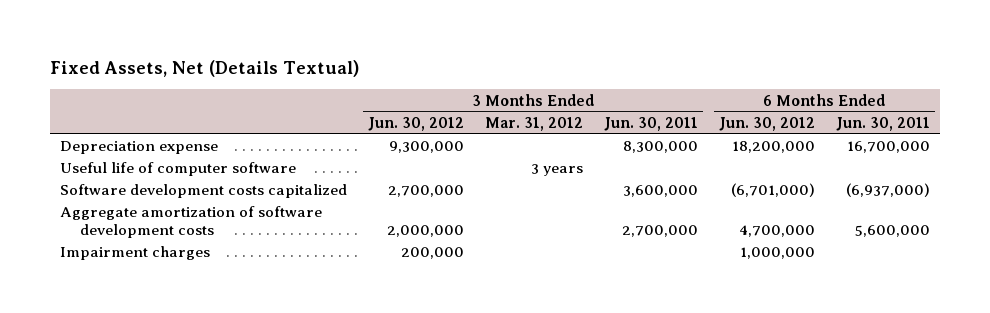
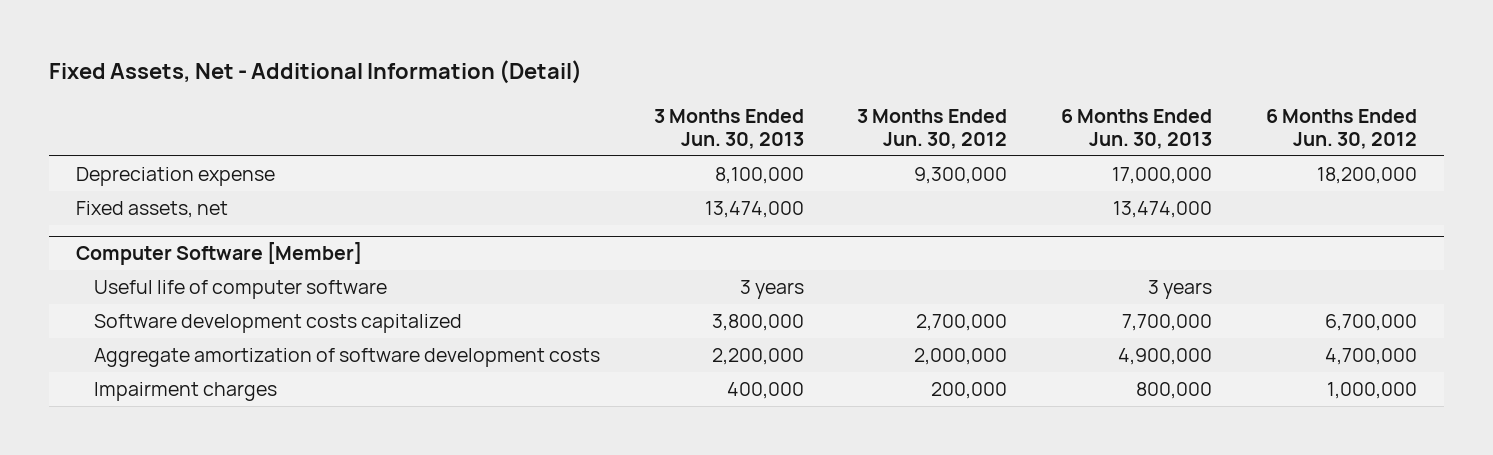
- Fixed Assets, Net (Details Textual)
+ Fixed Assets, Net - Additional Information (Detail)
- | 3 Months Ended Jun. 30, 2012 | 3 Months Ended Mar. 31, 2012 | 3 Months Ended Jun. 30, 2011 | 6 Months Ended Jun. 30, 2012 | 6 Months Ended Jun. 30, 2011
+ | 3 Months Ended Jun. 30, 2013 | 3 Months Ended Jun. 30, 2012 | 6 Months Ended Jun. 30, 2013 | 6 Months Ended Jun. 30, 2012
+ Fixed assets, net | 13,474,000 | | 13,474,000 |
+ Computer Software [Member]
- Software development costs capitalized | 2,700,000 | | 3,600,000 | (6,701,000) | (6,937,000)
+ Software development costs capitalized | 3,800,000 | 2,700,000 | 7,700,000 | 6,700,000

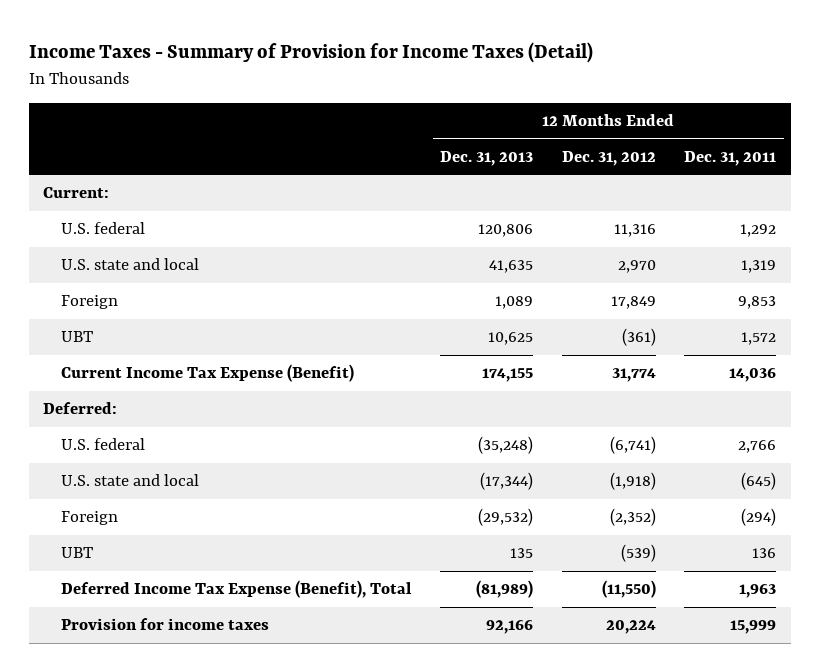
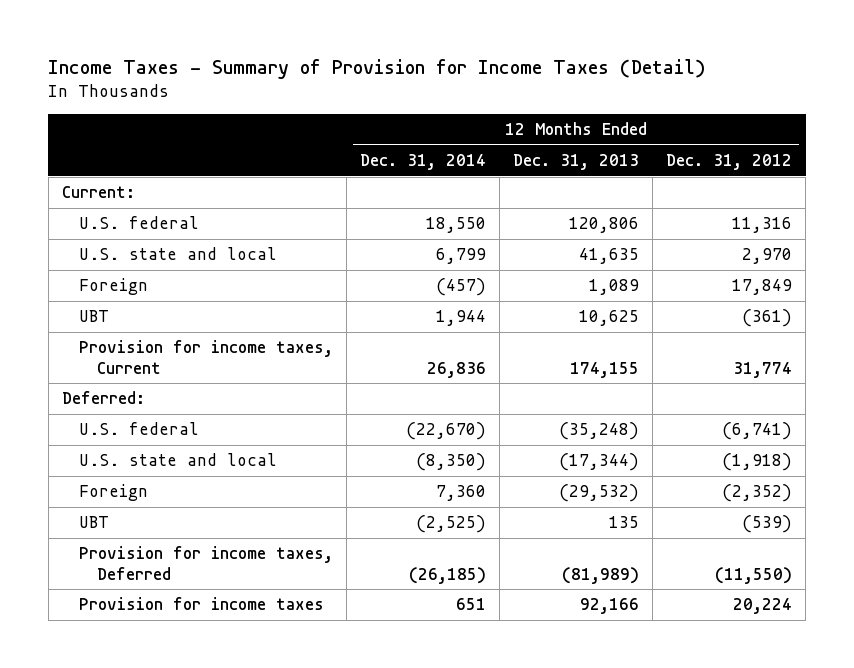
- | 12 Months Ended Dec. 31, 2013 | 12 Months Ended Dec. 31, 2012 | 12 Months Ended Dec. 31, 2011
+ | 12 Months Ended Dec. 31, 2014 | 12 Months Ended Dec. 31, 2013 | 12 Months Ended Dec. 31, 2012
- Current Income Tax Expense (Benefit) | 174,155 | 31,774 | 14,036
+ Provision for income taxes, Current | 26,836 | 174,155 | 31,774
- Deferred Income Tax Expense (Benefit), Total | (81,989) | (11,550) | 1,963
+ Provision for income taxes, Deferred | (26,185) | (81,989) | (11,550)

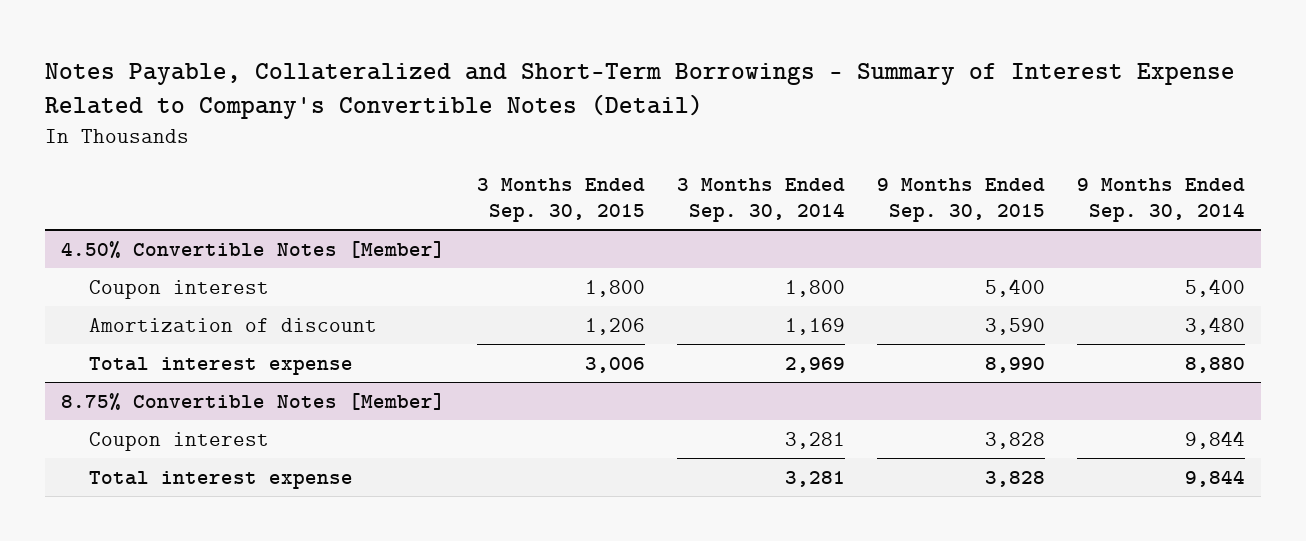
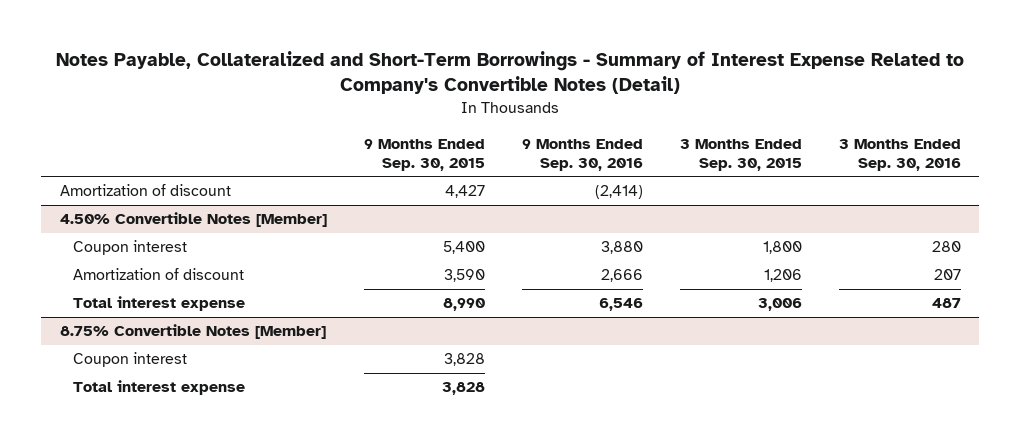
- | 3 Months Ended Sep. 30, 2015 | 3 Months Ended Sep. 30, 2014 | 9 Months Ended Sep. 30, 2015 | 9 Months Ended Sep. 30, 2014
+ | 9 Months Ended Sep. 30, 2015 | 9 Months Ended Sep. 30, 2016 | 3 Months Ended Sep. 30, 2015 | 3 Months Ended Sep. 30, 2016
+ Amortization of discount | 4,427 | (2,414) | |

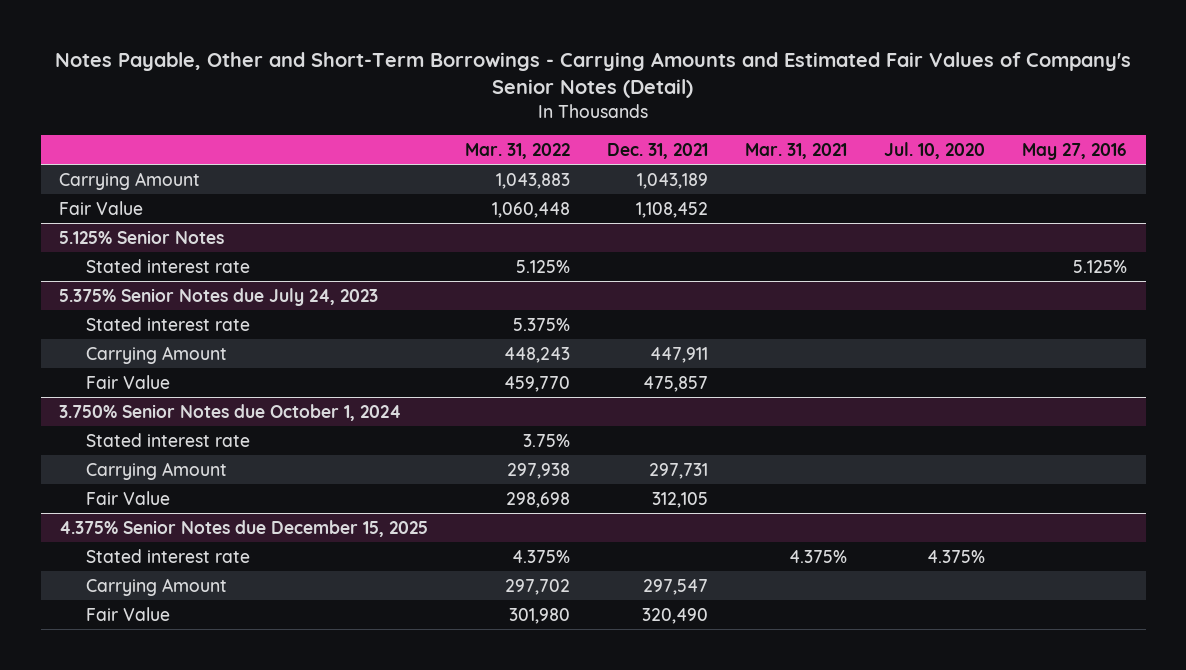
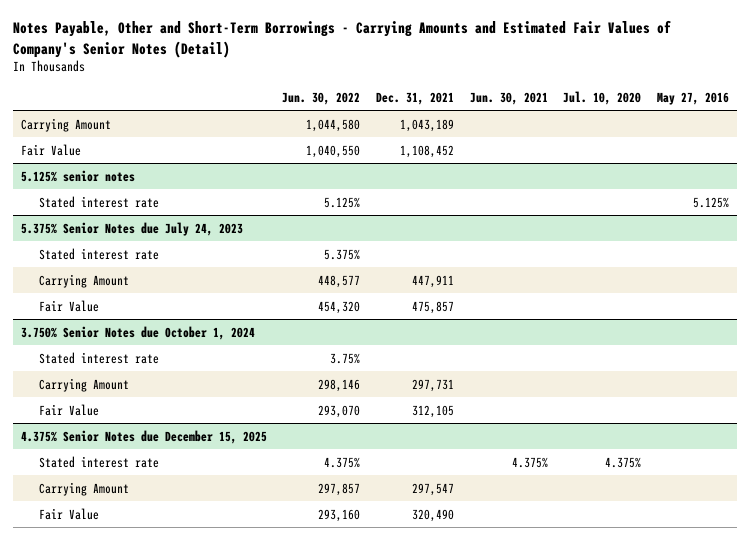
- | Mar. 31, 2022 | Dec. 31, 2021 | Mar. 31, 2021 | Jul. 10, 2020 | May 27, 2016
+ | Jun. 30, 2022 | Dec. 31, 2021 | Jun. 30, 2021 | Jul. 10, 2020 | May 27, 2016
- 5.125% Senior Notes
+ 5.125% senior notes

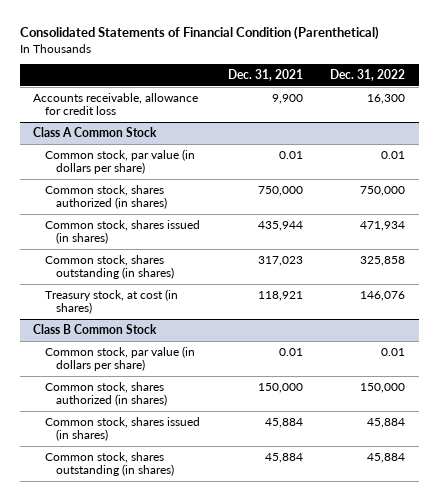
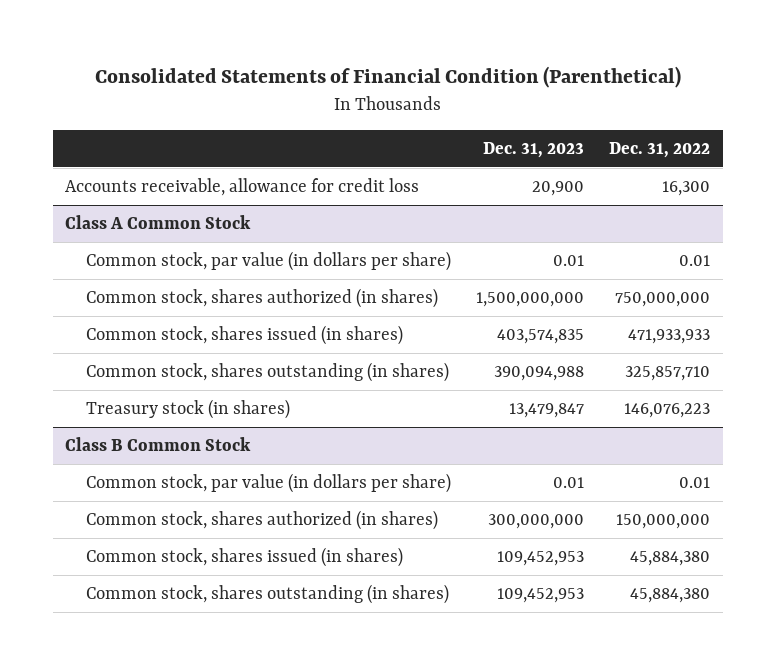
- | Dec. 31, 2021 | Dec. 31, 2022
+ | Dec. 31, 2023 | Dec. 31, 2022
@ Class A Common Stock
- Common stock, shares authorized (in shares) | 750,000 | 750,000
- Common stock, shares issued (in shares) | 435,944 | 471,934
- Common stock, shares outstanding (in shares) | 317,023 | 325,858
- Treasury stock, at cost (in shares) | 118,921 | 146,076
+ Common stock, shares authorized (in shares) | 1,500,000,000 | 750,000,000
+ Common stock, shares issued (in shares) | 403,574,835 | 471,933,933
+ Common stock, shares outstanding (in shares) | 390,094,988 | 325,857,710
+ Treasury stock (in shares) | 13,479,847 | 146,076,223
@ Class B Common Stock
- Common stock, shares authorized (in shares) | 150,000 | 150,000
- Common stock, shares issued (in shares) | 45,884 | 45,884
- Common stock, shares outstanding (in shares) | 45,884 | 45,884
+ Common stock, shares authorized (in shares) | 300,000,000 | 150,000,000
+ Common stock, shares issued (in shares) | 109,452,953 | 45,884,380
+ Common stock, shares outstanding (in shares) | 109,452,953 | 45,884,380

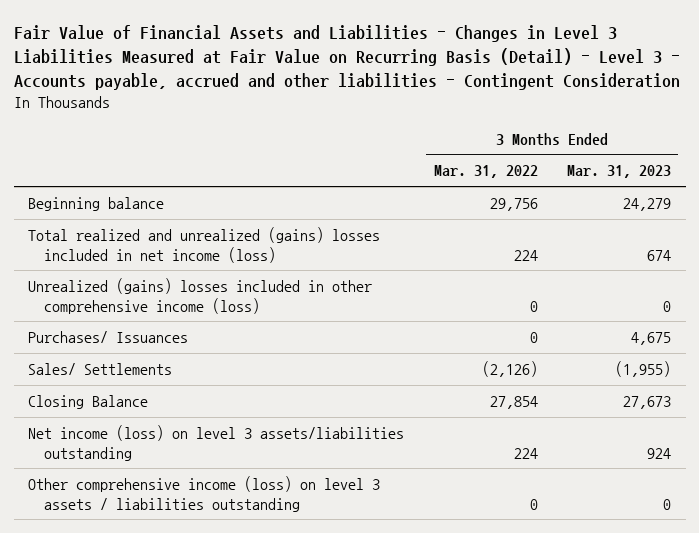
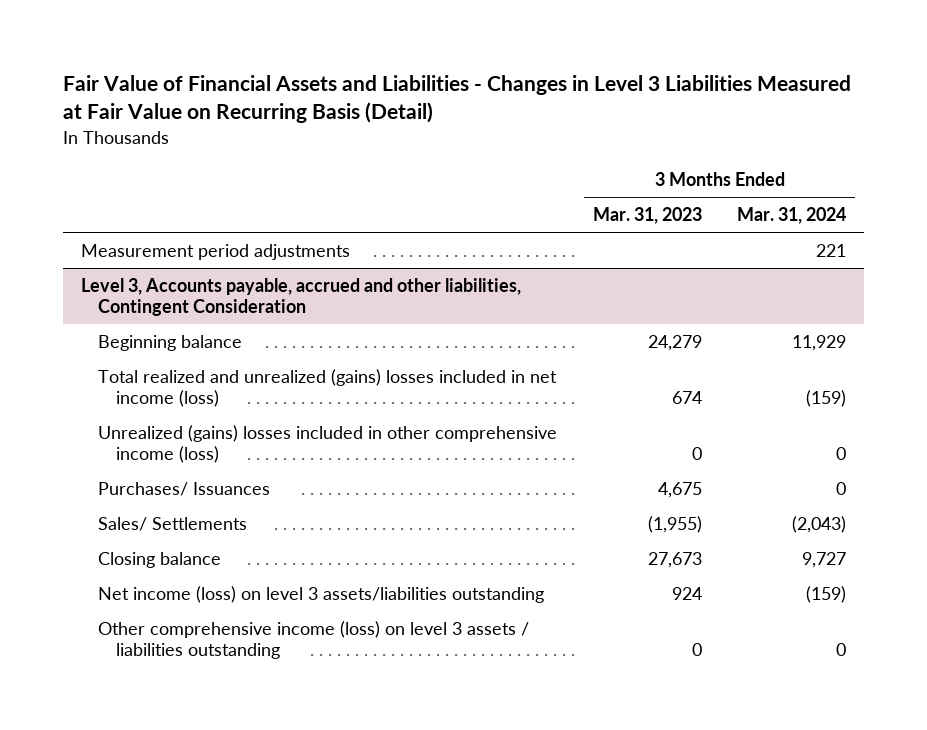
- Fair Value of Financial Assets and Liabilities - Changes in Level 3 Liabilities Measured at Fair Value on Recurring Basis (Detail) - Level 3 - Accounts payable, accrued and other liabilities - Contingent Consideration
+ Fair Value of Financial Assets and Liabilities - Changes in Level 3 Liabilities Measured at Fair Value on Recurring Basis (Detail)
- | 3 Months Ended Mar. 31, 2022 | 3 Months Ended Mar. 31, 2023
+ | 3 Months Ended Mar. 31, 2023 | 3 Months Ended Mar. 31, 2024
+ Measurement period adjustments | | 221
+ Level 3, Accounts payable, accrued and other liabilities, Contingent Consideration
- Closing Balance | 27,854 | 27,673
+ Closing balance | 27,673 | 9,727

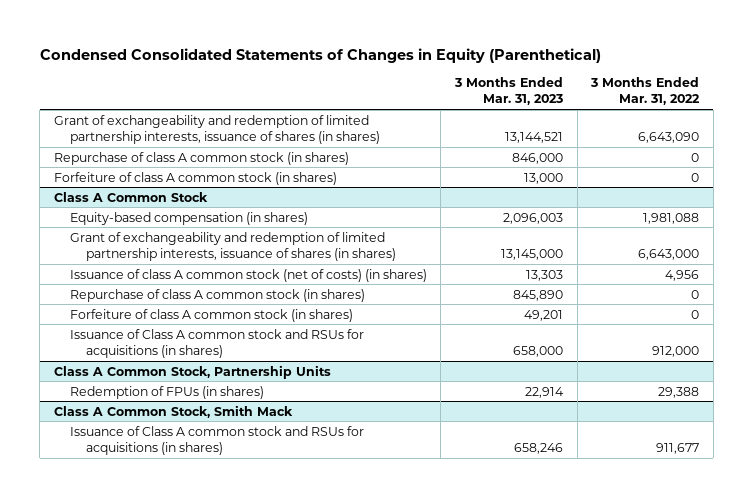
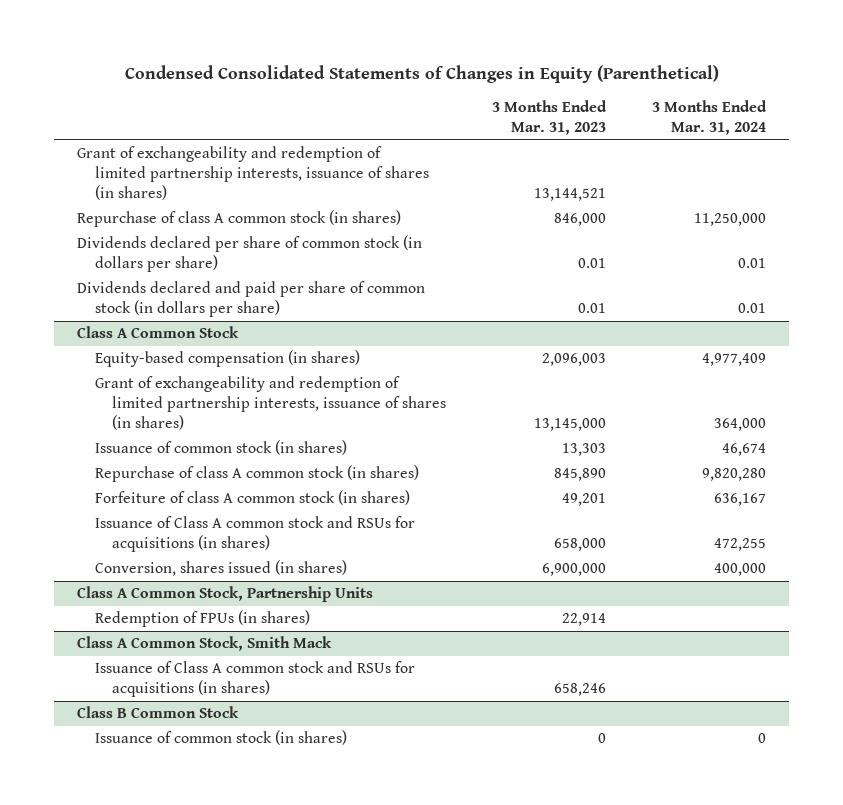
- | 3 Months Ended Mar. 31, 2023 | 3 Months Ended Mar. 31, 2022
+ | 3 Months Ended Mar. 31, 2023 | 3 Months Ended Mar. 31, 2024
- Forfeiture of class A common stock (in shares) | 13,000 | 0
+ Dividends declared per share of common stock (in dollars per share) | 0.01 | 0.01
+ Dividends declared and paid per share of common stock (in dollars per share) | 0.01 | 0.01
@ Class A Common Stock
- Issuance of class A common stock (net of costs) (in shares) | 13,303 | 4,956
+ Issuance of common stock (in shares) | 13,303 | 46,674
+ Conversion, shares issued (in shares) | 6,900,000 | 400,000
+ Class B Common Stock
+ Issuance of common stock (in shares) | 0 | 0

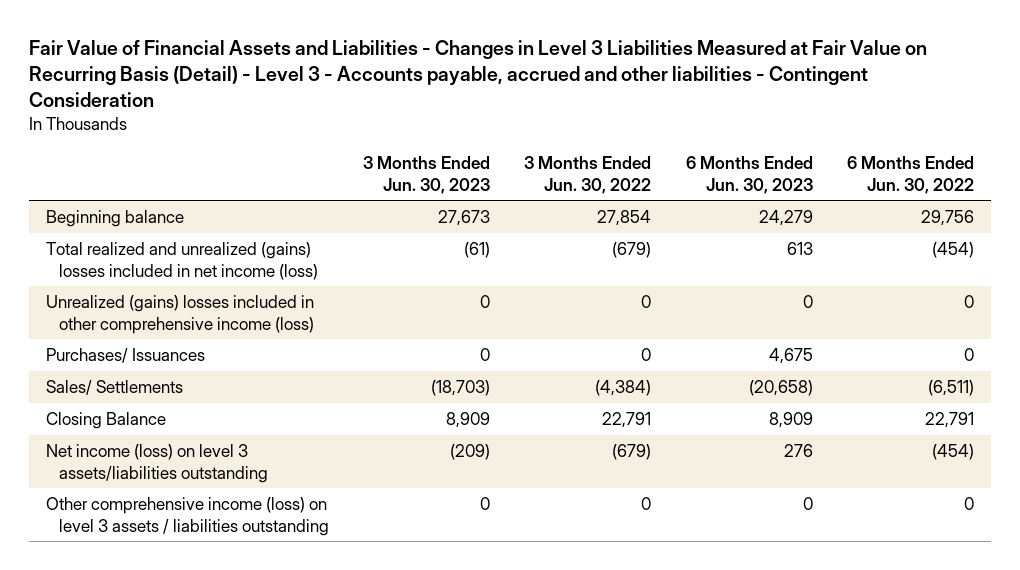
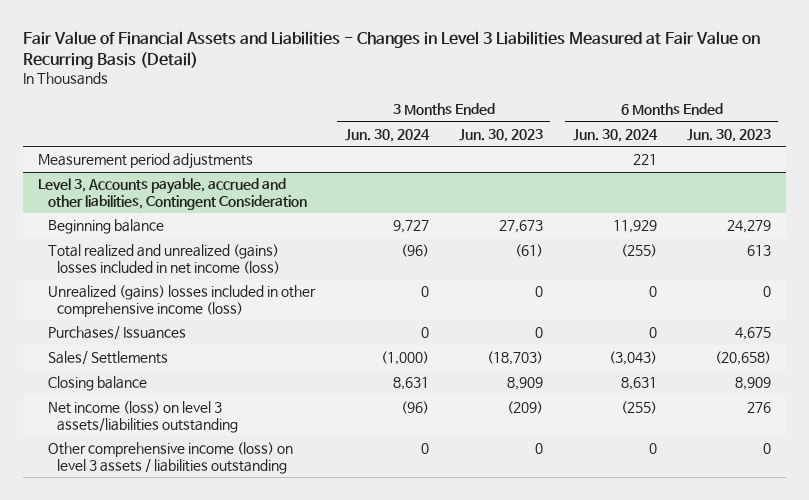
- Fair Value of Financial Assets and Liabilities - Changes in Level 3 Liabilities Measured at Fair Value on Recurring Basis (Detail) - Level 3 - Accounts payable, accrued and other liabilities - Contingent Consideration
+ Fair Value of Financial Assets and Liabilities - Changes in Level 3 Liabilities Measured at Fair Value on Recurring Basis (Detail)
- | 3 Months Ended Jun. 30, 2023 | 3 Months Ended Jun. 30, 2022 | 6 Months Ended Jun. 30, 2023 | 6 Months Ended Jun. 30, 2022
+ | 3 Months Ended Jun. 30, 2024 | 3 Months Ended Jun. 30, 2023 | 6 Months Ended Jun. 30, 2024 | 6 Months Ended Jun. 30, 2023
+ Measurement period adjustments | | | 221 |
+ Level 3, Accounts payable, accrued and other liabilities, Contingent Consideration
- Closing Balance | 8,909 | 22,791 | 8,909 | 22,791
+ Closing balance | 8,631 | 8,909 | 8,631 | 8,909

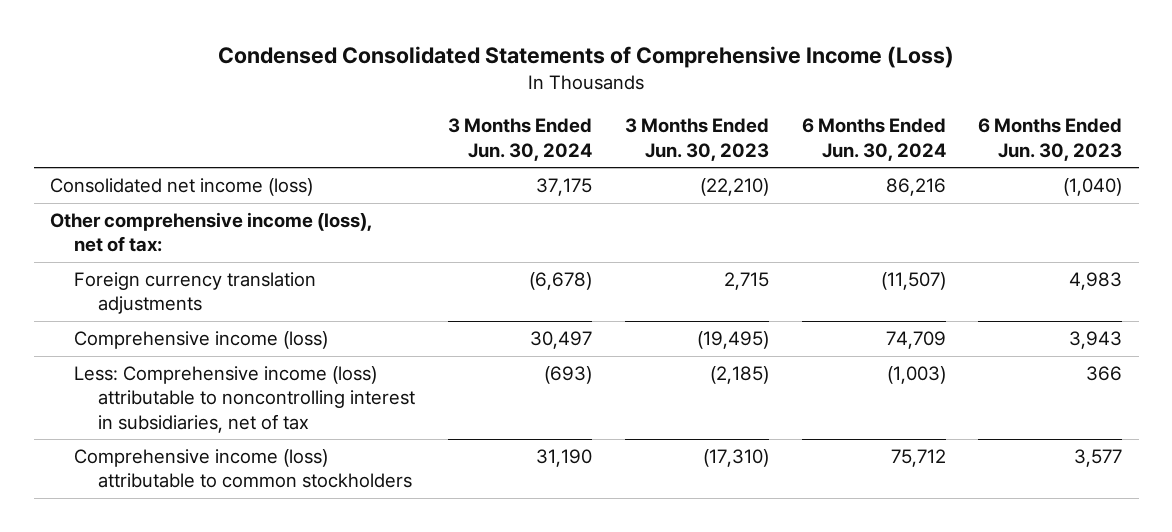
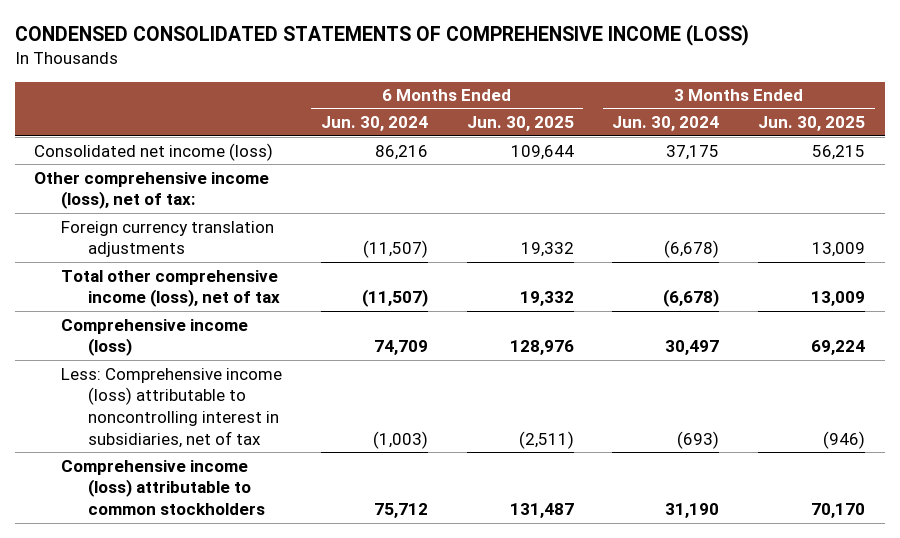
- Condensed Consolidated Statements of Comprehensive Income (Loss)
+ CONDENSED CONSOLIDATED STATEMENTS OF COMPREHENSIVE INCOME (LOSS)
- | 3 Months Ended Jun. 30, 2024 | 3 Months Ended Jun. 30, 2023 | 6 Months Ended Jun. 30, 2024 | 6 Months Ended Jun. 30, 2023
+ | 6 Months Ended Jun. 30, 2024 | 6 Months Ended Jun. 30, 2025 | 3 Months Ended Jun. 30, 2024 | 3 Months Ended Jun. 30, 2025
+ Total other comprehensive income (loss), net of tax | (11,507) | 19,332 | (6,678) | 13,009

